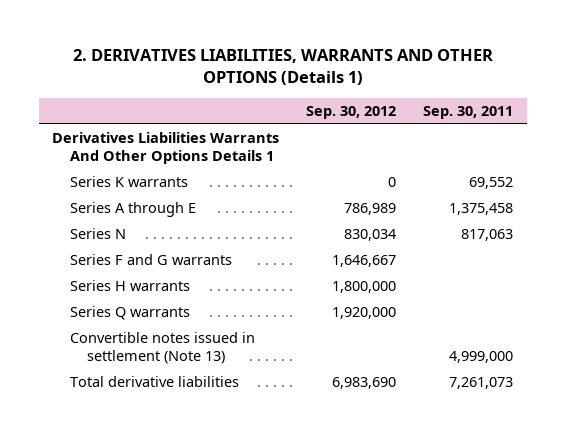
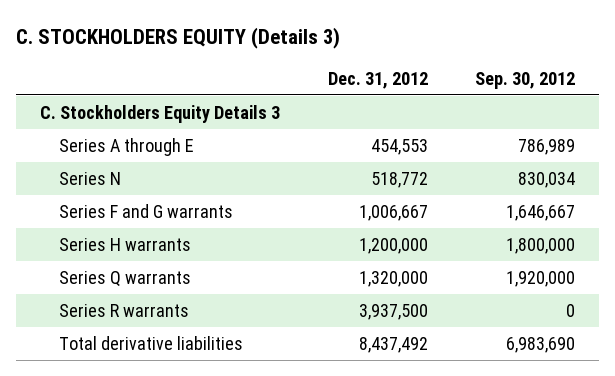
- 2. DERIVATIVES LIABILITIES, WARRANTS AND OTHER OPTIONS (Details 1)
+ C. STOCKHOLDERS EQUITY (Details 3)
- | Sep. 30, 2012 | Sep. 30, 2011
+ | Dec. 31, 2012 | Sep. 30, 2012
- Derivatives Liabilities Warrants And Other Options Details 1
- Series K warrants | 0 | 69,552
+ C. Stockholders Equity Details 3
- Convertible notes issued in settlement (Note 13) | | 4,999,000
+ Series R warrants | 3,937,500 | 0

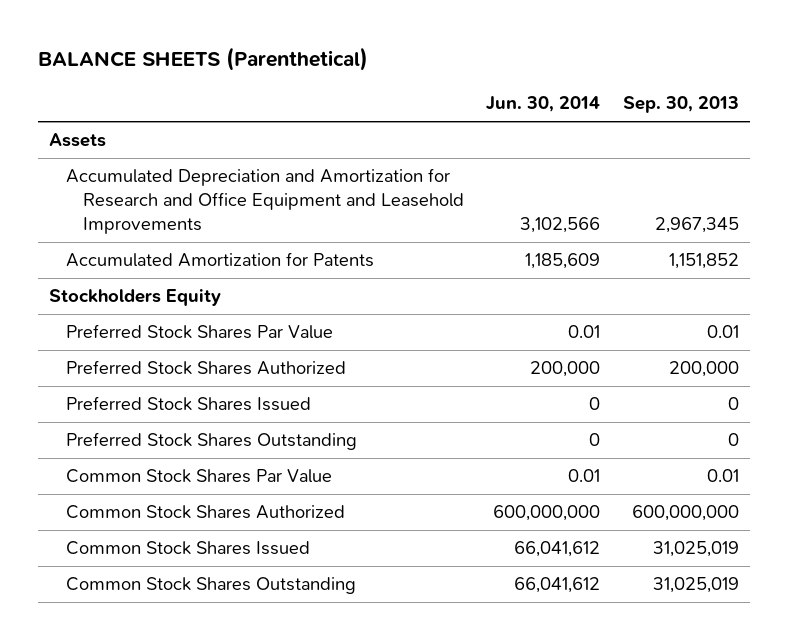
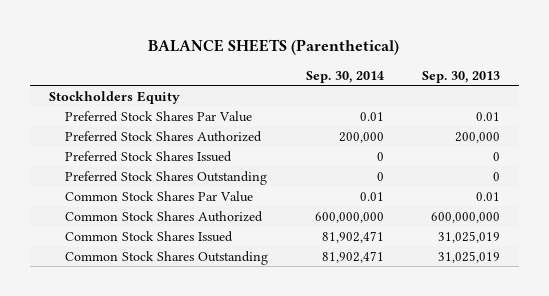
- | Jun. 30, 2014 | Sep. 30, 2013
+ | Sep. 30, 2014 | Sep. 30, 2013
- Assets
- Accumulated Depreciation and Amortization for Research and Office Equipment and Leasehold Improvements | 3,102,566 | 2,967,345
- Accumulated Amortization for Patents | 1,185,609 | 1,151,852

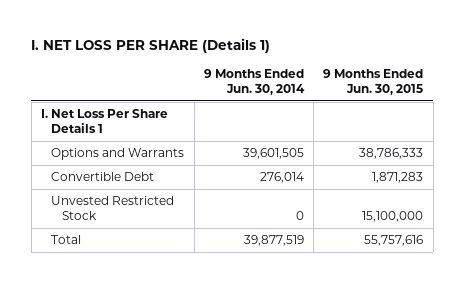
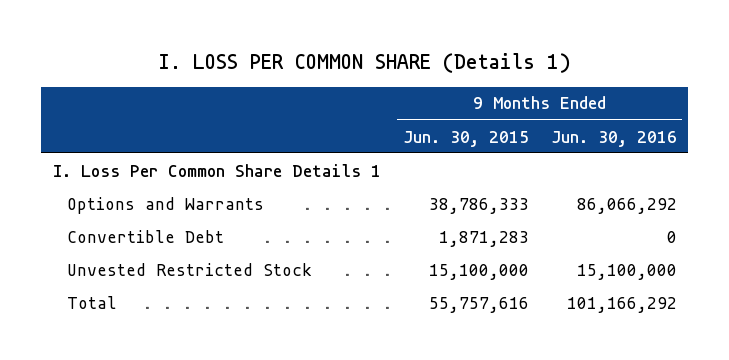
- I. NET LOSS PER SHARE (Details 1)
+ I. LOSS PER COMMON SHARE (Details 1)
- | 9 Months Ended Jun. 30, 2014 | 9 Months Ended Jun. 30, 2015
+ | 9 Months Ended Jun. 30, 2015 | 9 Months Ended Jun. 30, 2016
- I. Net Loss Per Share Details 1
+ I. Loss Per Common Share Details 1

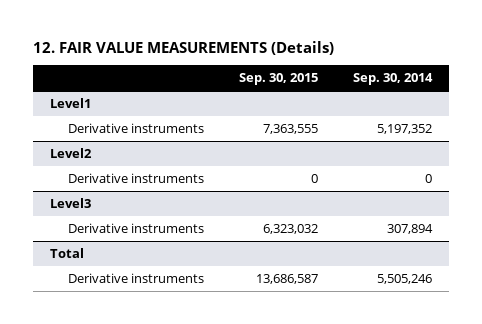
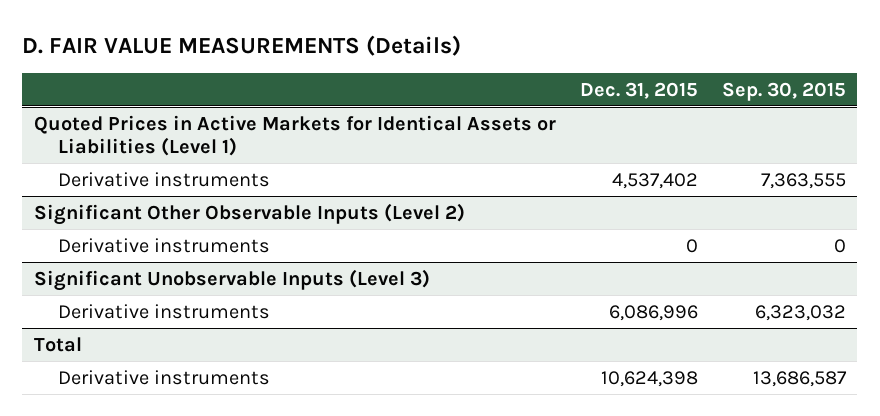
- 12. FAIR VALUE MEASUREMENTS (Details)
+ D. FAIR VALUE MEASUREMENTS (Details)
- | Sep. 30, 2015 | Sep. 30, 2014
+ | Dec. 31, 2015 | Sep. 30, 2015
- Level1
+ Quoted Prices in Active Markets for Identical Assets or Liabilities (Level 1)
- Level2
+ Significant Other Observable Inputs (Level 2)
- Level3
+ Significant Unobservable Inputs (Level 3)

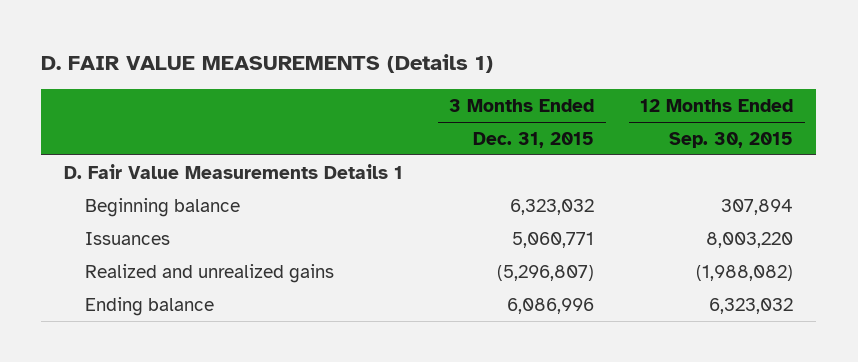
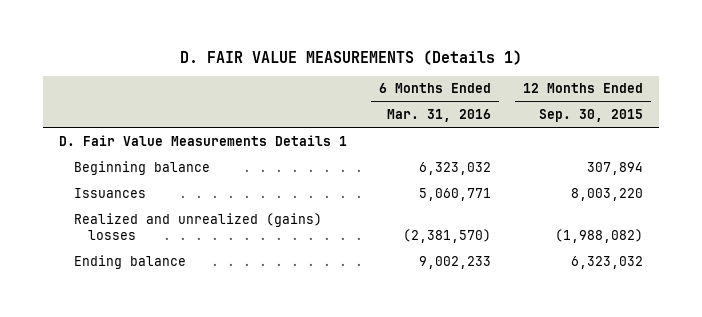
- | 3 Months Ended Dec. 31, 2015 | 12 Months Ended Sep. 30, 2015
+ | 6 Months Ended Mar. 31, 2016 | 12 Months Ended Sep. 30, 2015
- Realized and unrealized gains | (5,296,807) | (1,988,082)
+ Realized and unrealized (gains) losses | (2,381,570) | (1,988,082)

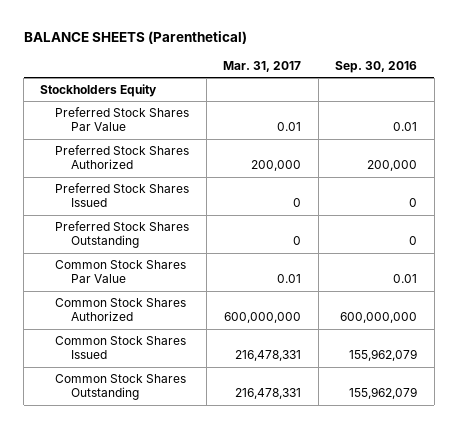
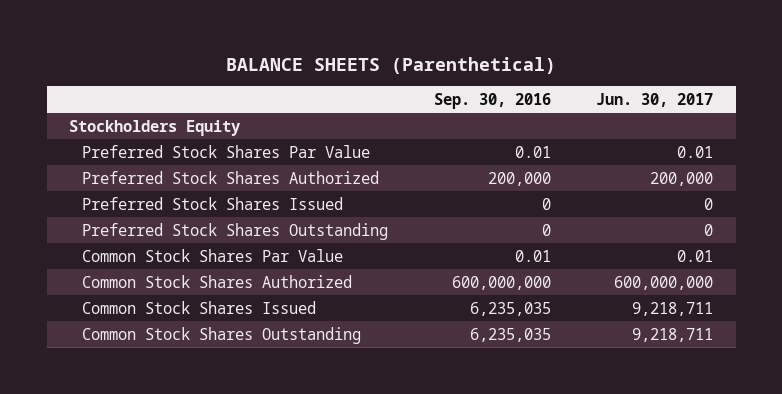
- | Mar. 31, 2017 | Sep. 30, 2016
+ | Sep. 30, 2016 | Jun. 30, 2017
- Common Stock Shares Issued | 216,478,331 | 155,962,079
- Common Stock Shares Outstanding | 216,478,331 | 155,962,079
+ Common Stock Shares Issued | 6,235,035 | 9,218,711
+ Common Stock Shares Outstanding | 6,235,035 | 9,218,711

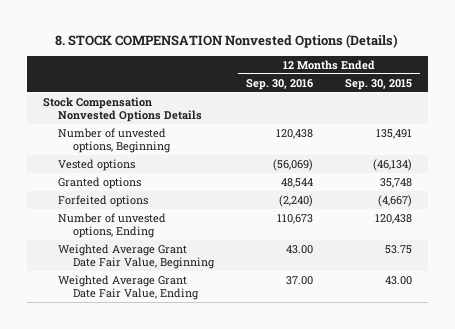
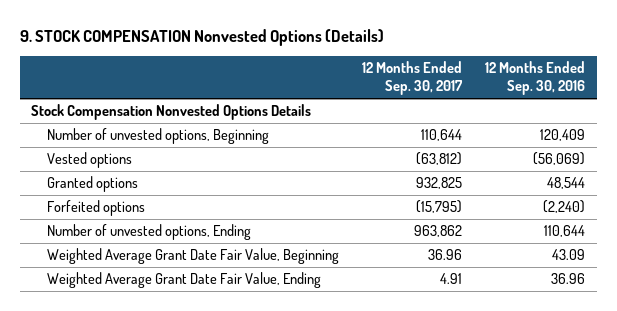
- 8. STOCK COMPENSATION Nonvested Options (Details)
+ 9. STOCK COMPENSATION Nonvested Options (Details)
- | 12 Months Ended Sep. 30, 2016 | 12 Months Ended Sep. 30, 2015
+ | 12 Months Ended Sep. 30, 2017 | 12 Months Ended Sep. 30, 2016
- Number of unvested options, Beginning | 120,438 | 135,491
+ Number of unvested options, Beginning | 110,644 | 120,409
- Number of unvested options, Ending | 110,673 | 120,438
- Weighted Average Grant Date Fair Value, Beginning | 43.00 | 53.75
- Weighted Average Grant Date Fair Value, Ending | 37.00 | 43.00
+ Number of unvested options, Ending | 963,862 | 110,644
+ Weighted Average Grant Date Fair Value, Beginning | 36.96 | 43.09
+ Weighted Average Grant Date Fair Value, Ending | 4.91 | 36.96

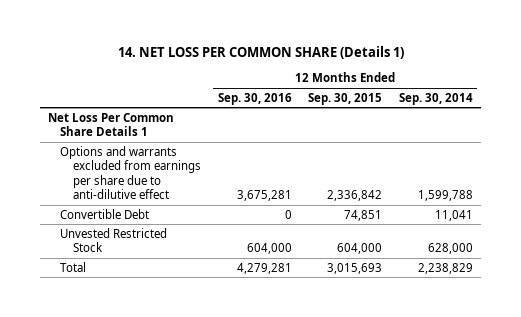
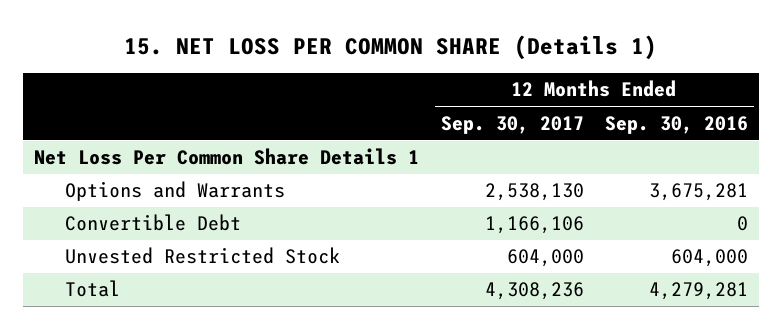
- 14. NET LOSS PER COMMON SHARE (Details 1)
+ 15. NET LOSS PER COMMON SHARE (Details 1)
- | 12 Months Ended Sep. 30, 2016 | 12 Months Ended Sep. 30, 2015 | 12 Months Ended Sep. 30, 2014
+ | 12 Months Ended Sep. 30, 2017 | 12 Months Ended Sep. 30, 2016
- Options and warrants excluded from earnings per share due to anti-dilutive effect | 3,675,281 | 2,336,842 | 1,599,788
+ Options and Warrants | 2,538,130 | 3,675,281

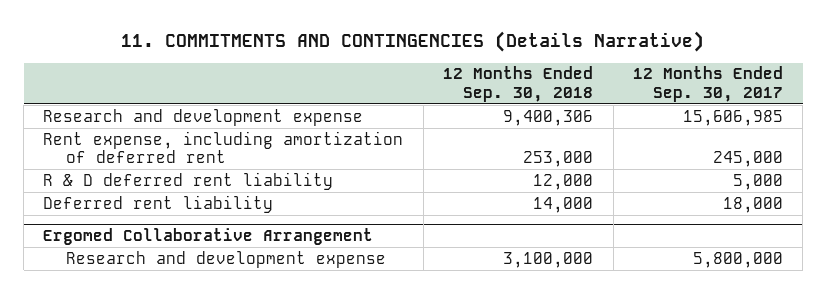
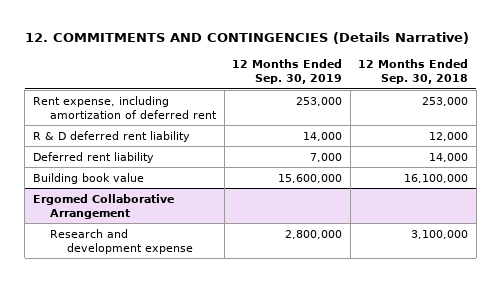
- 11. COMMITMENTS AND CONTINGENCIES (Details Narrative)
+ 12. COMMITMENTS AND CONTINGENCIES (Details Narrative)
- | 12 Months Ended Sep. 30, 2018 | 12 Months Ended Sep. 30, 2017
+ | 12 Months Ended Sep. 30, 2019 | 12 Months Ended Sep. 30, 2018
- Research and development expense | 9,400,306 | 15,606,985
+ Building book value | 15,600,000 | 16,100,000

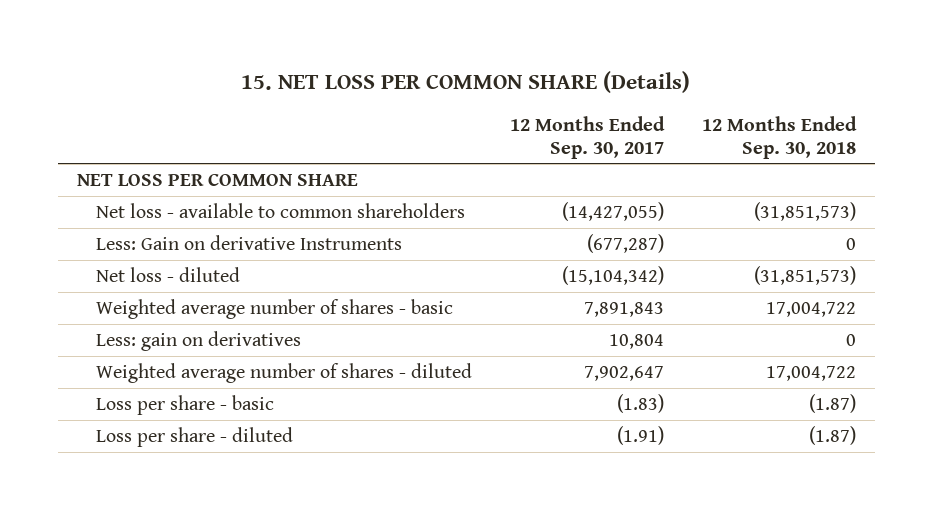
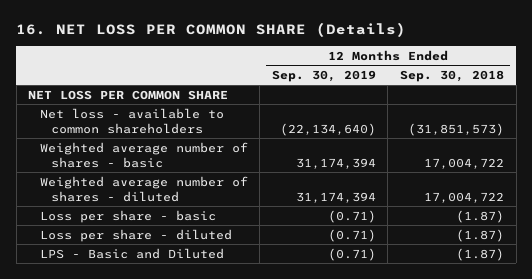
- 15. NET LOSS PER COMMON SHARE (Details)
+ 16. NET LOSS PER COMMON SHARE (Details)
- | 12 Months Ended Sep. 30, 2017 | 12 Months Ended Sep. 30, 2018
+ | 12 Months Ended Sep. 30, 2019 | 12 Months Ended Sep. 30, 2018
- Less: Gain on derivative Instruments | (677,287) | 0
- Net loss - diluted | (15,104,342) | (31,851,573)
- Less: gain on derivatives | 10,804 | 0
+ LPS - Basic and Diluted | (0.71) | (1.87)

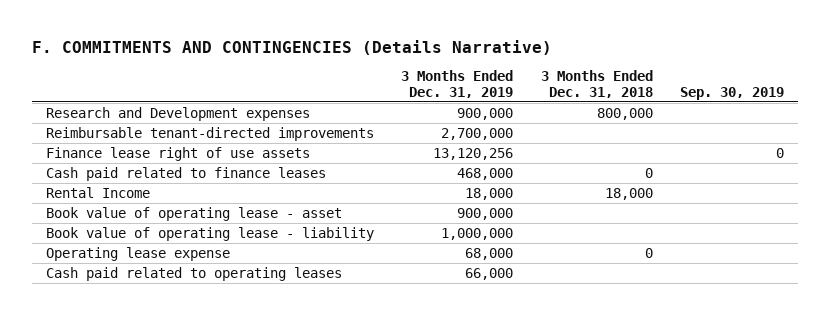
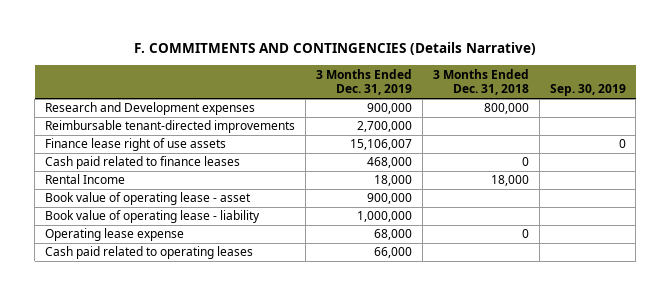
- Finance lease right of use assets | 13,120,256 | | 0
+ Finance lease right of use assets | 15,106,007 | | 0

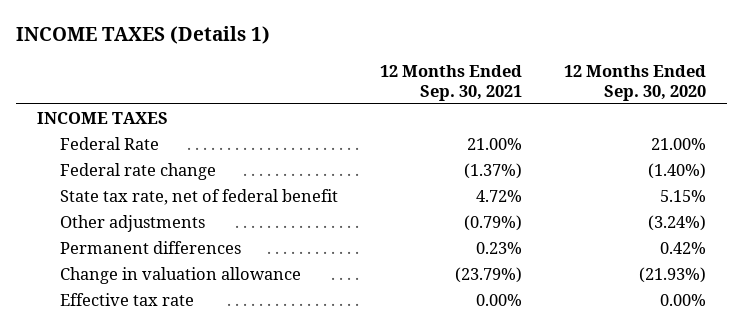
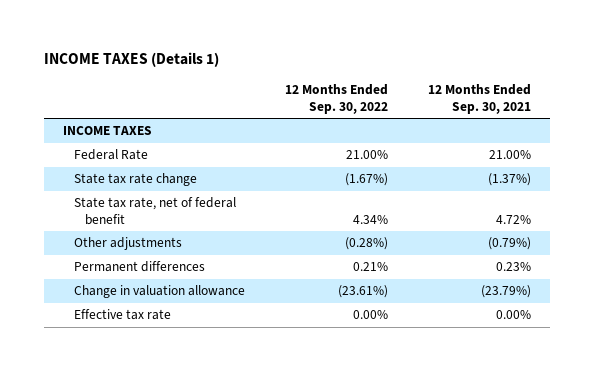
- | 12 Months Ended Sep. 30, 2021 | 12 Months Ended Sep. 30, 2020
+ | 12 Months Ended Sep. 30, 2022 | 12 Months Ended Sep. 30, 2021
- Federal rate change | (1.37%) | (1.40%)
+ State tax rate change | (1.67%) | (1.37%)

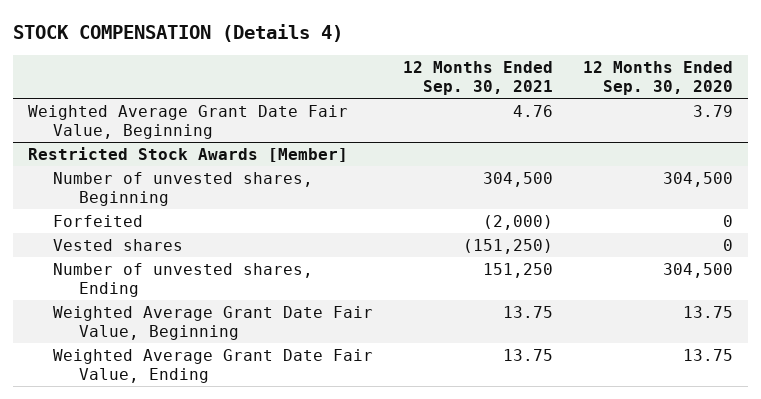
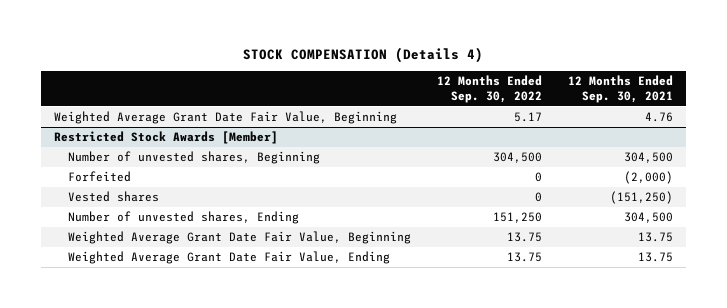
- | 12 Months Ended Sep. 30, 2021 | 12 Months Ended Sep. 30, 2020
+ | 12 Months Ended Sep. 30, 2022 | 12 Months Ended Sep. 30, 2021
@ Restricted Stock Awards [Member]
- Number of unvested shares, Ending | 151,250 | 304,500
+ Number of unvested shares, Ending | 151,250 | 304,500

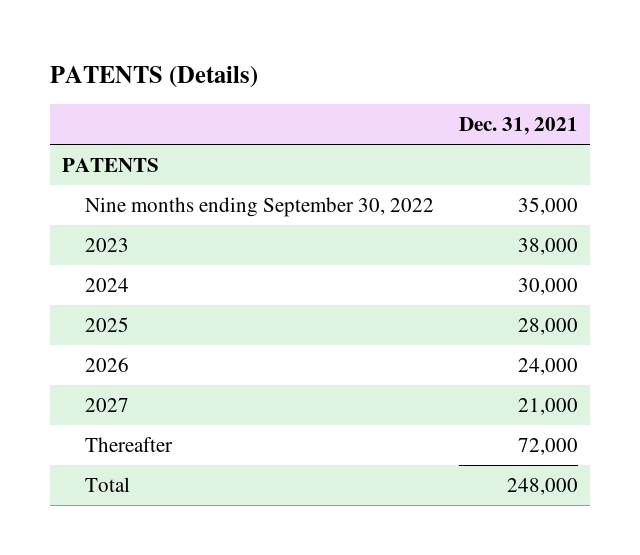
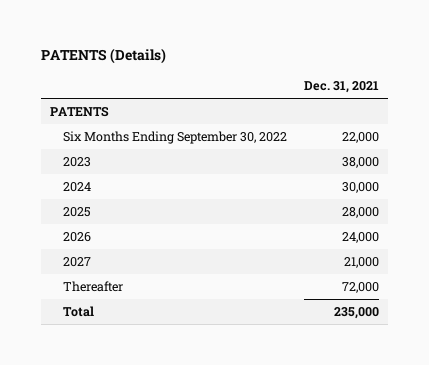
- Nine months ending September 30, 2022 | 35,000
+ Six Months Ending September 30, 2022 | 22,000
- Total | 248,000
+ Total | 235,000

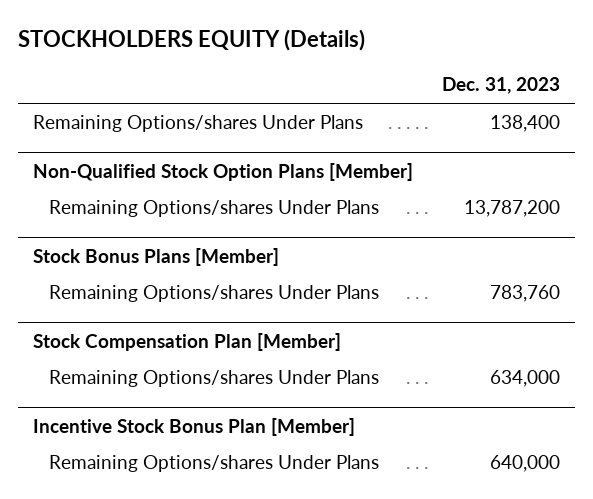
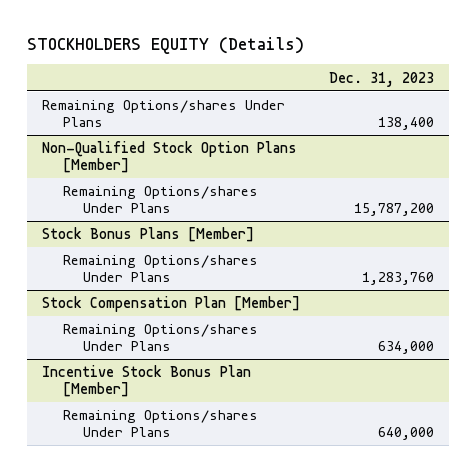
@ Non-Qualified Stock Option Plans [Member]
- Remaining Options/shares Under Plans | 13,787,200
+ Remaining Options/shares Under Plans | 15,787,200
@ Stock Bonus Plans [Member]
- Remaining Options/shares Under Plans | 783,760
+ Remaining Options/shares Under Plans | 1,283,760

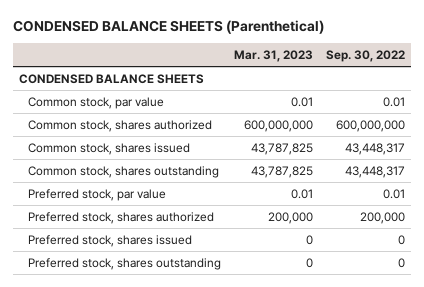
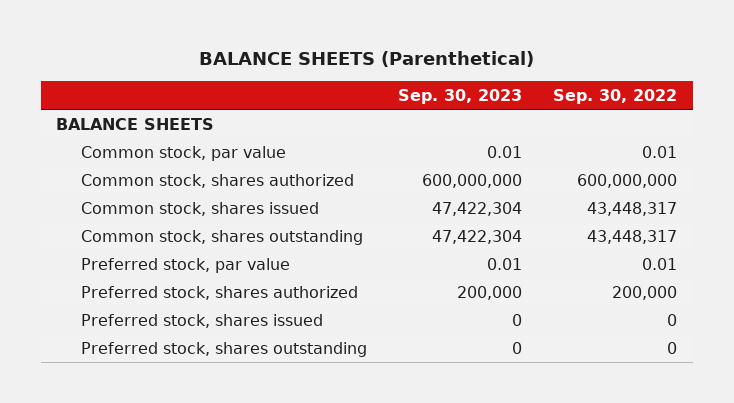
- CONDENSED BALANCE SHEETS (Parenthetical)
+ BALANCE SHEETS (Parenthetical)
- | Mar. 31, 2023 | Sep. 30, 2022
+ | Sep. 30, 2023 | Sep. 30, 2022
- CONDENSED BALANCE SHEETS
+ BALANCE SHEETS

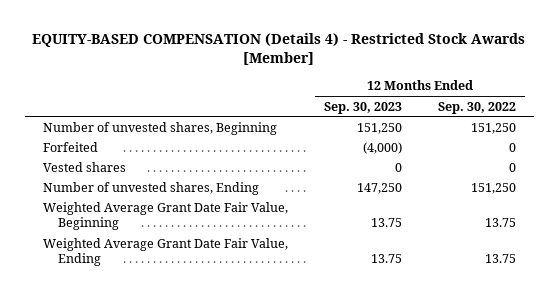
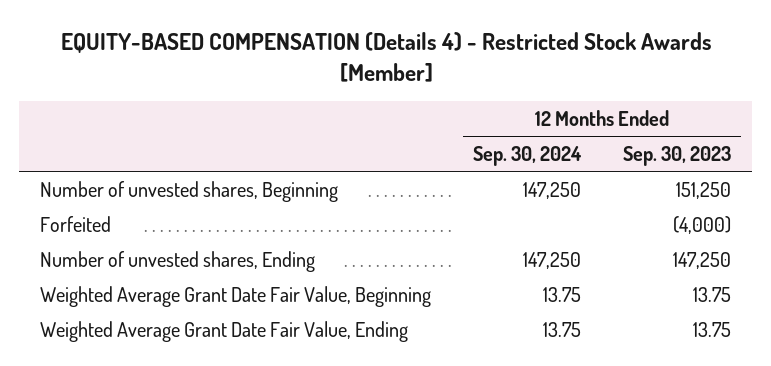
- | 12 Months Ended Sep. 30, 2023 | 12 Months Ended Sep. 30, 2022
+ | 12 Months Ended Sep. 30, 2024 | 12 Months Ended Sep. 30, 2023
- Vested shares | 0 | 0

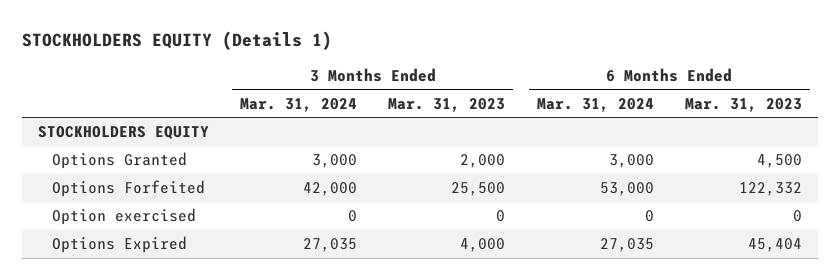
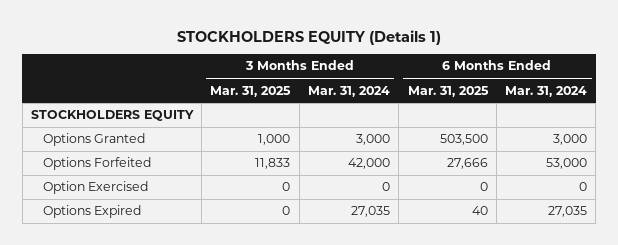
- | 3 Months Ended Mar. 31, 2024 | 3 Months Ended Mar. 31, 2023 | 6 Months Ended Mar. 31, 2024 | 6 Months Ended Mar. 31, 2023
+ | 3 Months Ended Mar. 31, 2025 | 3 Months Ended Mar. 31, 2024 | 6 Months Ended Mar. 31, 2025 | 6 Months Ended Mar. 31, 2024
- Option exercised | 0 | 0 | 0 | 0
+ Option Exercised | 0 | 0 | 0 | 0

